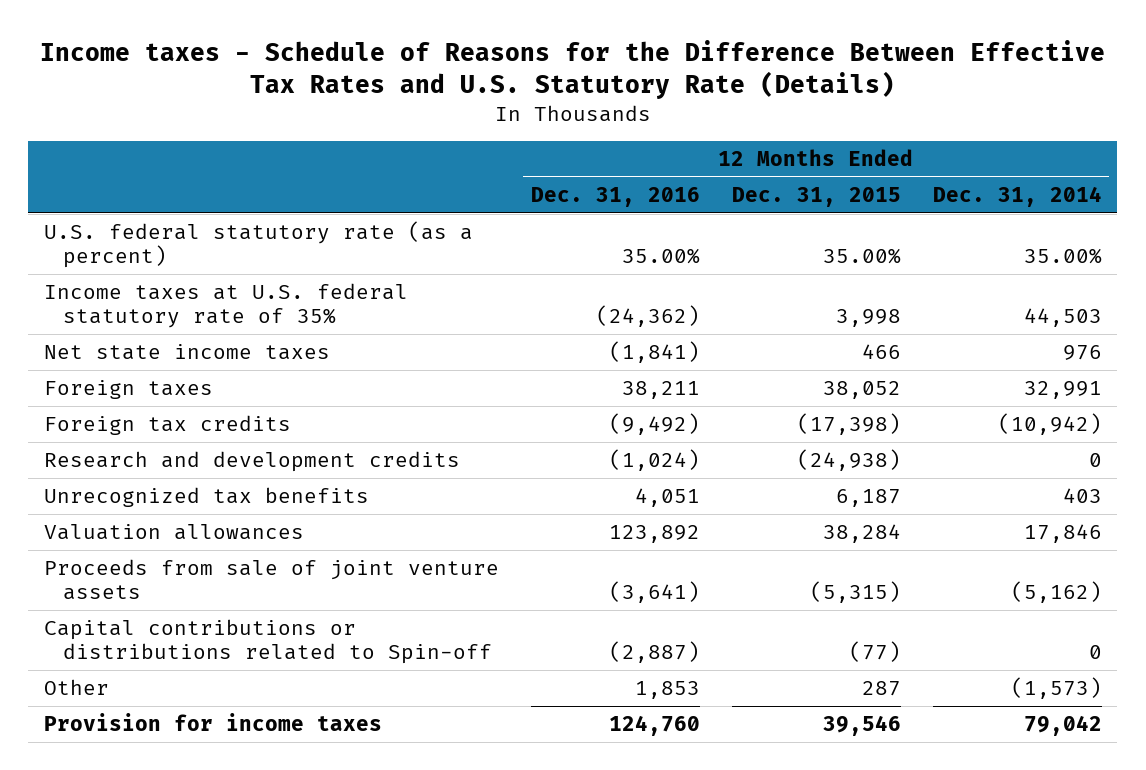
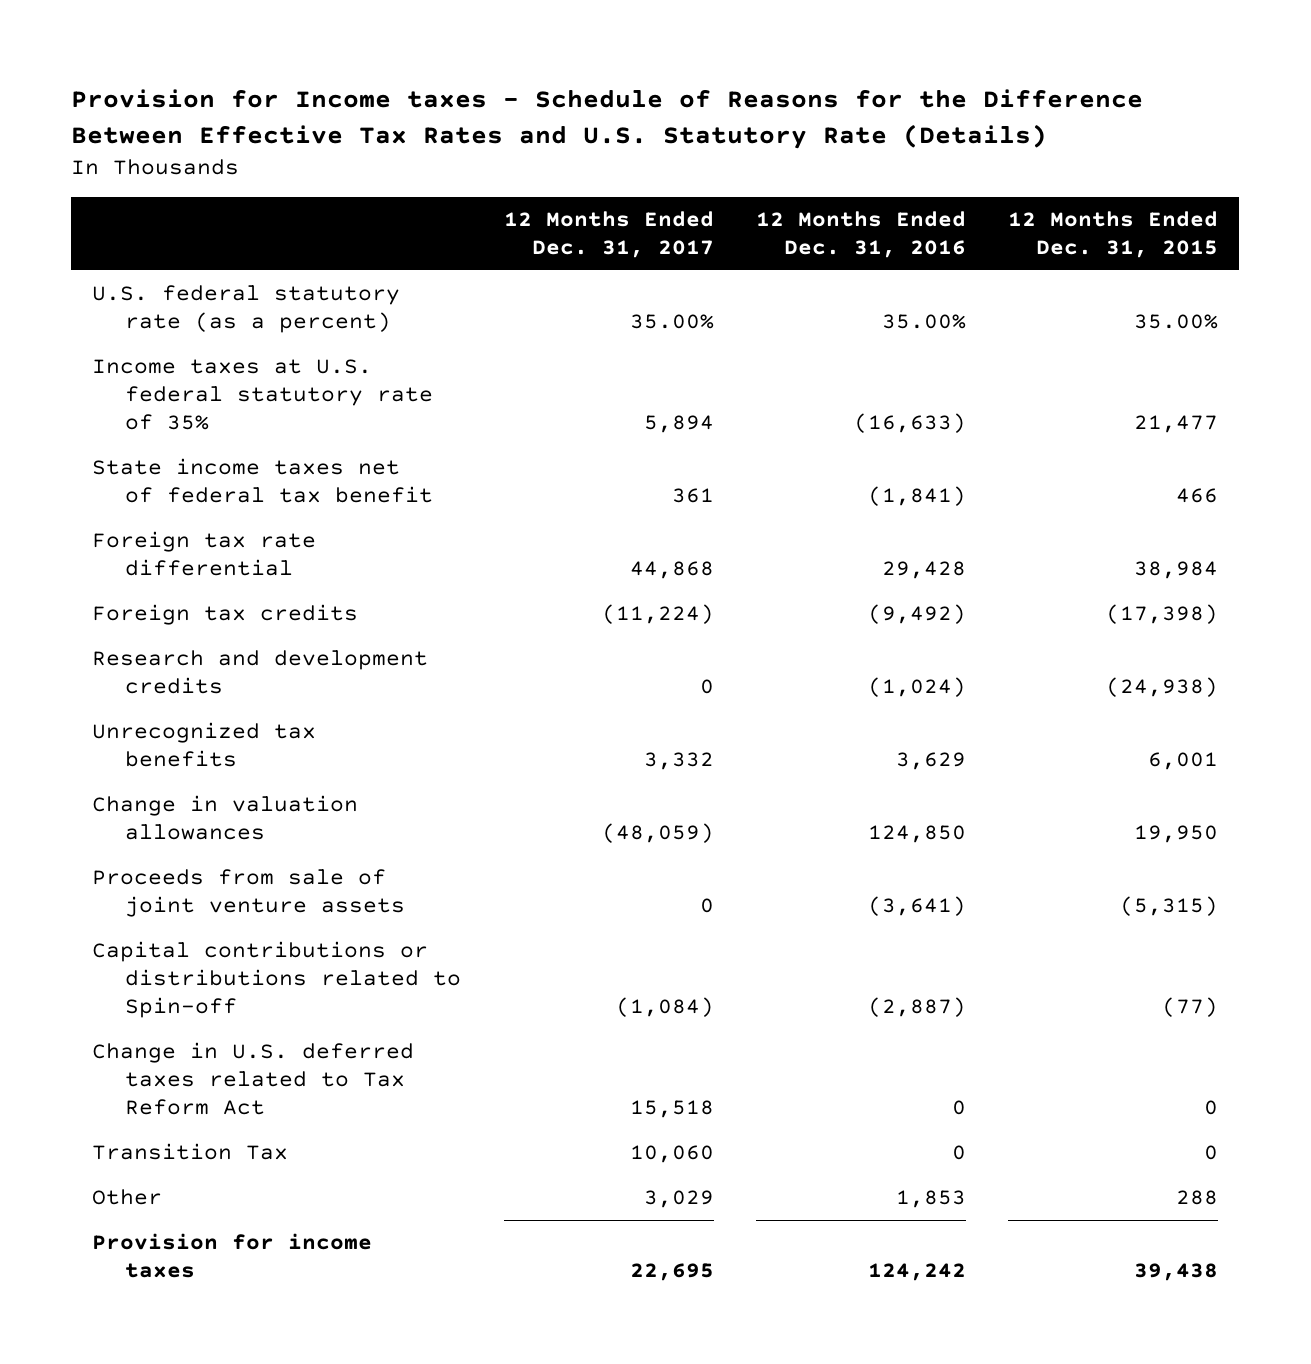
- Income taxes - Schedule of Reasons for the Difference Between Effective Tax Rates and U.S. Statutory Rate (Details)
+ Provision for Income taxes - Schedule of Reasons for the Difference Between Effective Tax Rates and U.S. Statutory Rate (Details)
- | 12 Months Ended Dec. 31, 2016 | 12 Months Ended Dec. 31, 2015 | 12 Months Ended Dec. 31, 2014
+ | 12 Months Ended Dec. 31, 2017 | 12 Months Ended Dec. 31, 2016 | 12 Months Ended Dec. 31, 2015
- Income taxes at U.S. federal statutory rate of 35% | (24,362) | 3,998 | 44,503
- Net state income taxes | (1,841) | 466 | 976
- Foreign taxes | 38,211 | 38,052 | 32,991
+ Income taxes at U.S. federal statutory rate of 35% | 5,894 | (16,633) | 21,477
+ State income taxes net of federal tax benefit | 361 | (1,841) | 466
+ Foreign tax rate differential | 44,868 | 29,428 | 38,984
- Unrecognized tax benefits | 4,051 | 6,187 | 403
- Valuation allowances | 123,892 | 38,284 | 17,846
+ Unrecognized tax benefits | 3,332 | 3,629 | 6,001
+ Change in valuation allowances | (48,059) | 124,850 | 19,950
- Other | 1,853 | 287 | (1,573)
- Provision for income taxes | 124,760 | 39,546 | 79,042
+ Change in U.S. deferred taxes related to Tax Reform Act | 15,518 | 0 | 0
+ Transition Tax | 10,060 | 0 | 0
+ Other | 3,029 | 1,853 | 288
+ Provision for income taxes | 22,695 | 124,242 | 39,438

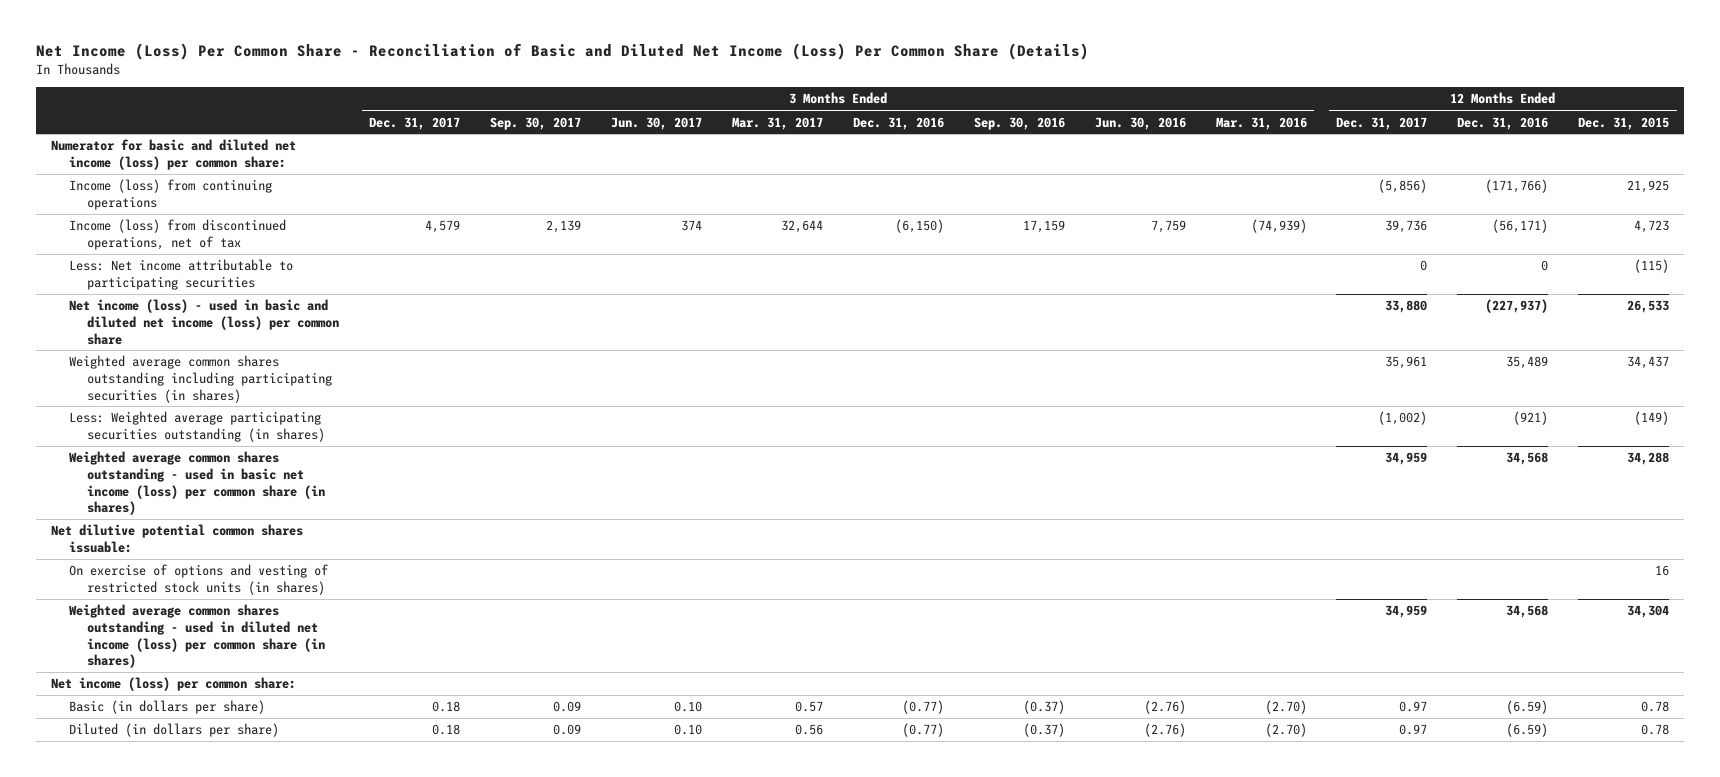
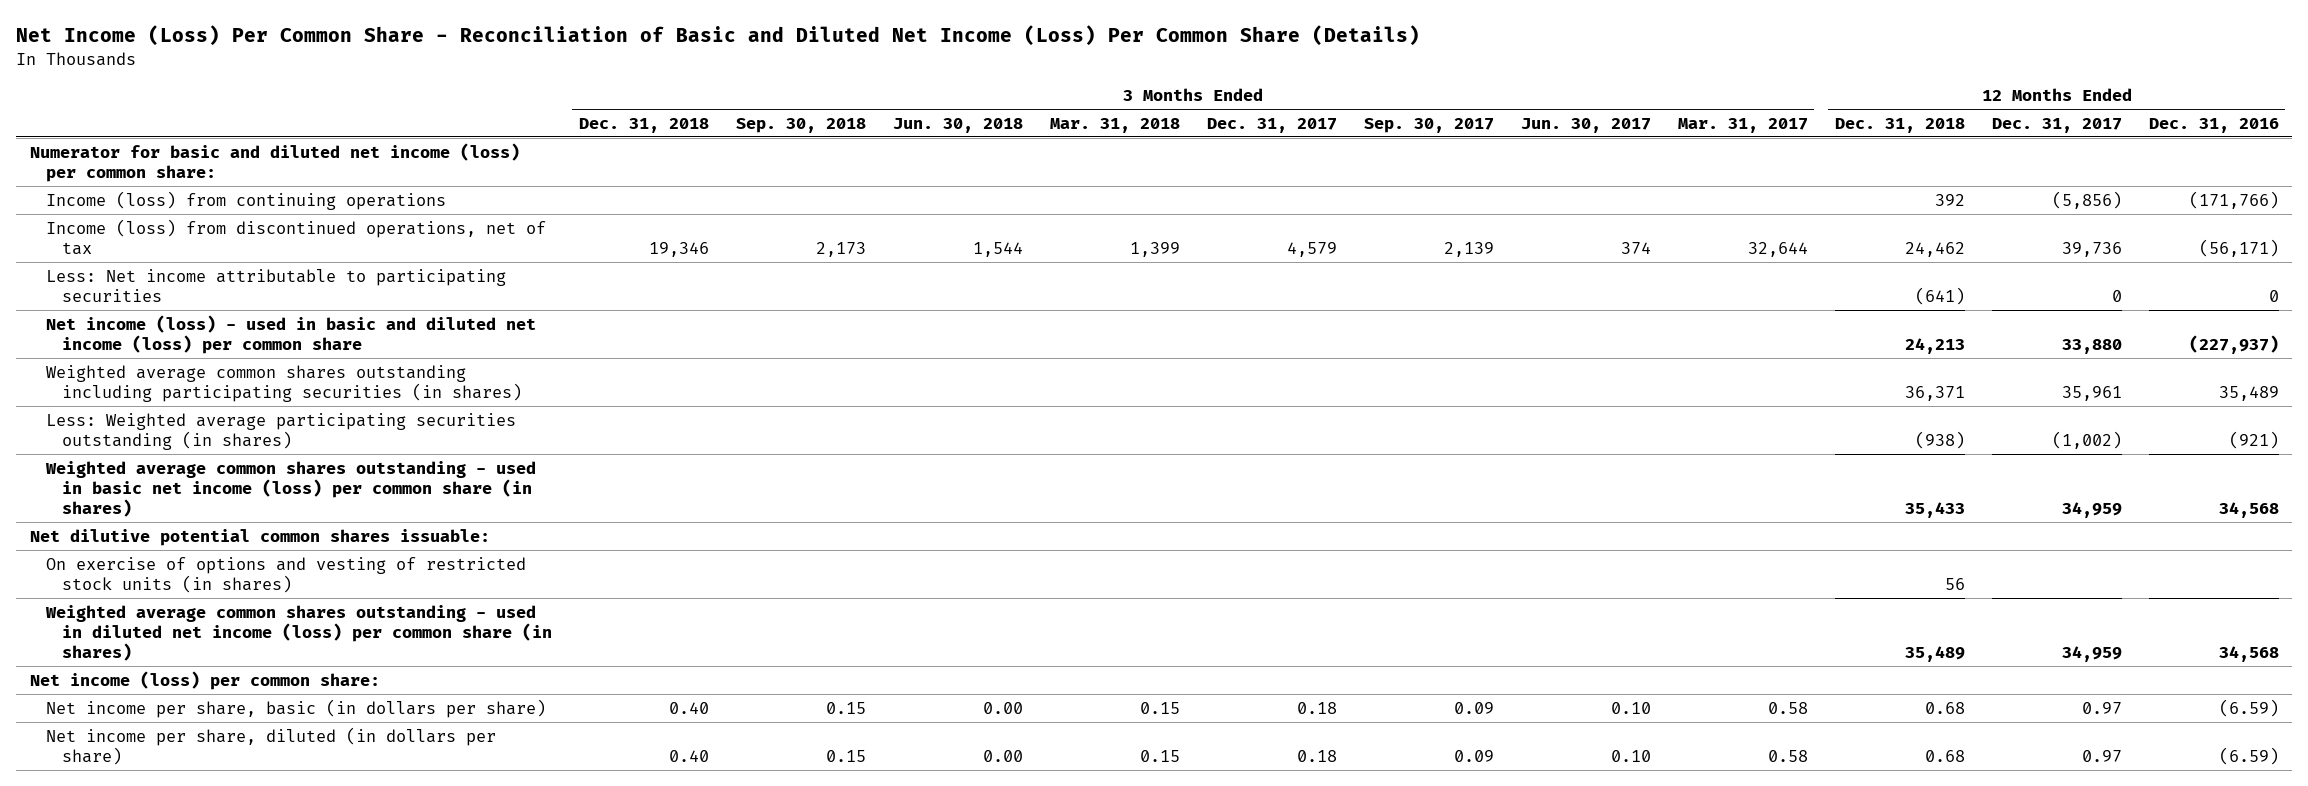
- | 3 Months Ended Dec. 31, 2017 | 3 Months Ended Sep. 30, 2017 | 3 Months Ended Jun. 30, 2017 | 3 Months Ended Mar. 31, 2017 | 3 Months Ended Dec. 31, 2016 | 3 Months Ended Sep. 30, 2016 | 3 Months Ended Jun. 30, 2016 | 3 Months Ended Mar. 31, 2016 | 12 Months Ended Dec. 31, 2017 | 12 Months Ended Dec. 31, 2016 | 12 Months Ended Dec. 31, 2015
+ | 3 Months Ended Dec. 31, 2018 | 3 Months Ended Sep. 30, 2018 | 3 Months Ended Jun. 30, 2018 | 3 Months Ended Mar. 31, 2018 | 3 Months Ended Dec. 31, 2017 | 3 Months Ended Sep. 30, 2017 | 3 Months Ended Jun. 30, 2017 | 3 Months Ended Mar. 31, 2017 | 12 Months Ended Dec. 31, 2018 | 12 Months Ended Dec. 31, 2017 | 12 Months Ended Dec. 31, 2016
- Basic (in dollars per share) | 0.18 | 0.09 | 0.10 | 0.57 | (0.77) | (0.37) | (2.76) | (2.70) | 0.97 | (6.59) | 0.78
- Diluted (in dollars per share) | 0.18 | 0.09 | 0.10 | 0.56 | (0.77) | (0.37) | (2.76) | (2.70) | 0.97 | (6.59) | 0.78
+ Net income per share, basic (in dollars per share) | 0.40 | 0.15 | 0.00 | 0.15 | 0.18 | 0.09 | 0.10 | 0.58 | 0.68 | 0.97 | (6.59)
+ Net income per share, diluted (in dollars per share) | 0.40 | 0.15 | 0.00 | 0.15 | 0.18 | 0.09 | 0.10 | 0.58 | 0.68 | 0.97 | (6.59)

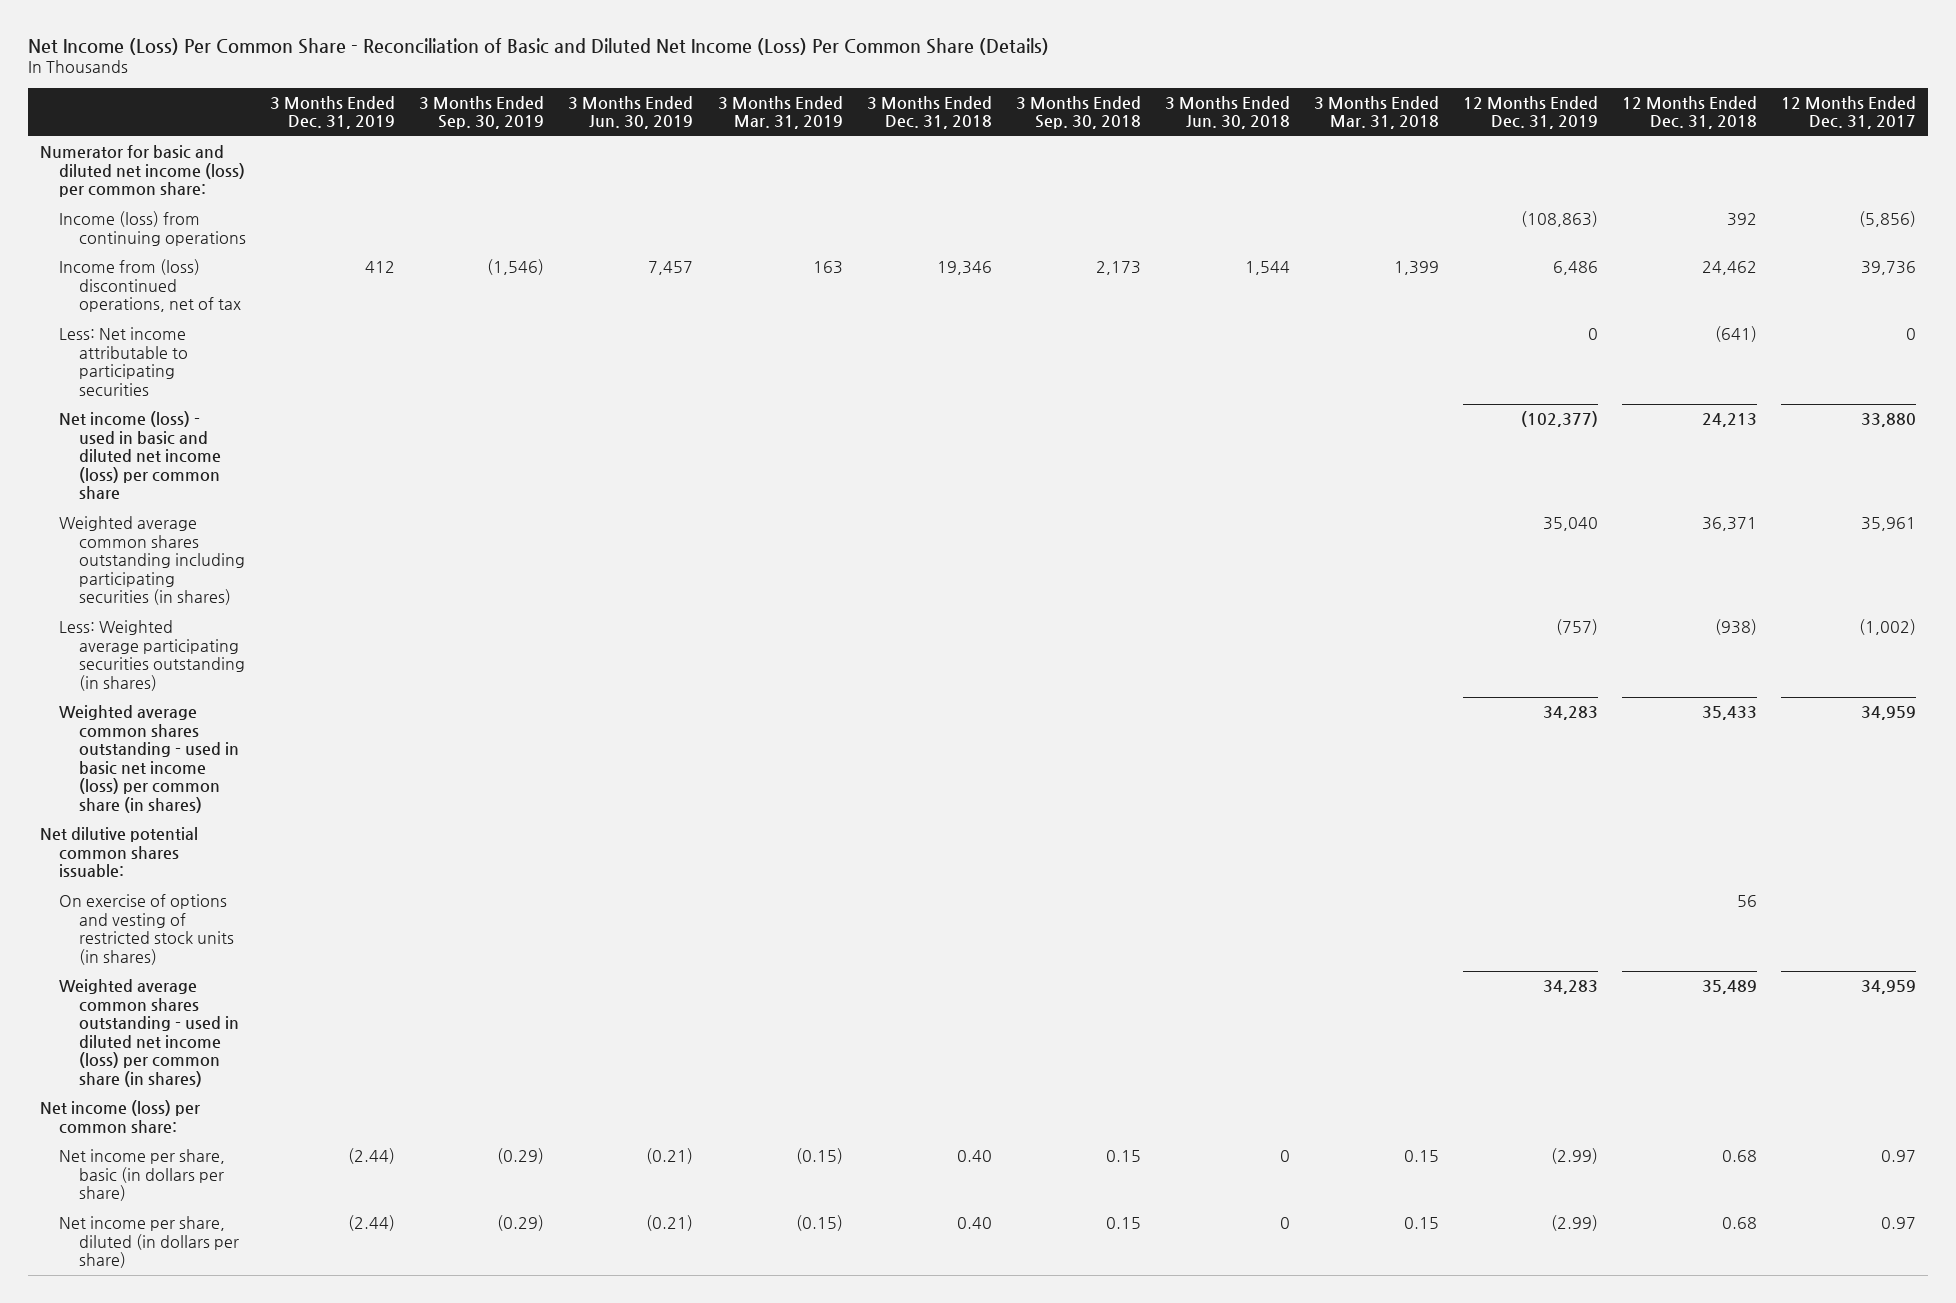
- | 3 Months Ended Dec. 31, 2018 | 3 Months Ended Sep. 30, 2018 | 3 Months Ended Jun. 30, 2018 | 3 Months Ended Mar. 31, 2018 | 3 Months Ended Dec. 31, 2017 | 3 Months Ended Sep. 30, 2017 | 3 Months Ended Jun. 30, 2017 | 3 Months Ended Mar. 31, 2017 | 12 Months Ended Dec. 31, 2018 | 12 Months Ended Dec. 31, 2017 | 12 Months Ended Dec. 31, 2016
+ | 3 Months Ended Dec. 31, 2019 | 3 Months Ended Sep. 30, 2019 | 3 Months Ended Jun. 30, 2019 | 3 Months Ended Mar. 31, 2019 | 3 Months Ended Dec. 31, 2018 | 3 Months Ended Sep. 30, 2018 | 3 Months Ended Jun. 30, 2018 | 3 Months Ended Mar. 31, 2018 | 12 Months Ended Dec. 31, 2019 | 12 Months Ended Dec. 31, 2018 | 12 Months Ended Dec. 31, 2017
- Income (loss) from discontinued operations, net of tax | 19,346 | 2,173 | 1,544 | 1,399 | 4,579 | 2,139 | 374 | 32,644 | 24,462 | 39,736 | (56,171)
+ Income from (loss) discontinued operations, net of tax | 412 | (1,546) | 7,457 | 163 | 19,346 | 2,173 | 1,544 | 1,399 | 6,486 | 24,462 | 39,736
- Net income per share, basic (in dollars per share) | 0.40 | 0.15 | 0.00 | 0.15 | 0.18 | 0.09 | 0.10 | 0.58 | 0.68 | 0.97 | (6.59)
- Net income per share, diluted (in dollars per share) | 0.40 | 0.15 | 0.00 | 0.15 | 0.18 | 0.09 | 0.10 | 0.58 | 0.68 | 0.97 | (6.59)
+ Net income per share, basic (in dollars per share) | (2.44) | (0.29) | (0.21) | (0.15) | 0.40 | 0.15 | 0 | 0.15 | (2.99) | 0.68 | 0.97
+ Net income per share, diluted (in dollars per share) | (2.44) | (0.29) | (0.21) | (0.15) | 0.40 | 0.15 | 0 | 0.15 | (2.99) | 0.68 | 0.97

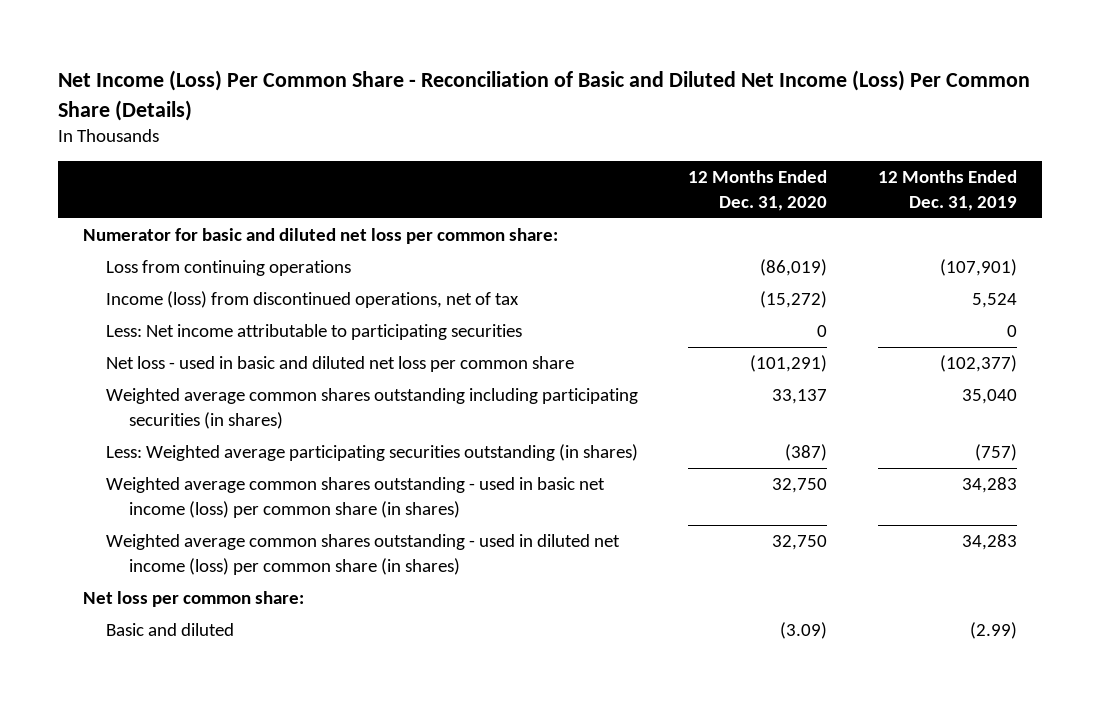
- | 3 Months Ended Dec. 31, 2019 | 3 Months Ended Sep. 30, 2019 | 3 Months Ended Jun. 30, 2019 | 3 Months Ended Mar. 31, 2019 | 3 Months Ended Dec. 31, 2018 | 3 Months Ended Sep. 30, 2018 | 3 Months Ended Jun. 30, 2018 | 3 Months Ended Mar. 31, 2018 | 12 Months Ended Dec. 31, 2019 | 12 Months Ended Dec. 31, 2018 | 12 Months Ended Dec. 31, 2017
+ | 12 Months Ended Dec. 31, 2020 | 12 Months Ended Dec. 31, 2019
- Numerator for basic and diluted net income (loss) per common share:
- Income (loss) from continuing operations | | | | | | | | | (108,863) | 392 | (5,856)
- Income from (loss) discontinued operations, net of tax | 412 | (1,546) | 7,457 | 163 | 19,346 | 2,173 | 1,544 | 1,399 | 6,486 | 24,462 | 39,736
+ Numerator for basic and diluted net loss per common share:
+ Loss from continuing operations | (86,019) | (107,901)
+ Income (loss) from discontinued operations, net of tax | (15,272) | 5,524
- Net income (loss) - used in basic and diluted net income (loss) per common share | | | | | | | | | (102,377) | 24,213 | 33,880
+ Net loss - used in basic and diluted net loss per common share | (101,291) | (102,377)
- Net dilutive potential common shares issuable:
- On exercise of options and vesting of restricted stock units (in shares) | | | | | | | | | | 56 |
- Net income (loss) per common share:
- Net income per share, basic (in dollars per share) | (2.44) | (0.29) | (0.21) | (0.15) | 0.40 | 0.15 | 0 | 0.15 | (2.99) | 0.68 | 0.97
- Net income per share, diluted (in dollars per share) | (2.44) | (0.29) | (0.21) | (0.15) | 0.40 | 0.15 | 0 | 0.15 | (2.99) | 0.68 | 0.97
+ Net loss per common share:
+ Basic and diluted | (3.09) | (2.99)

